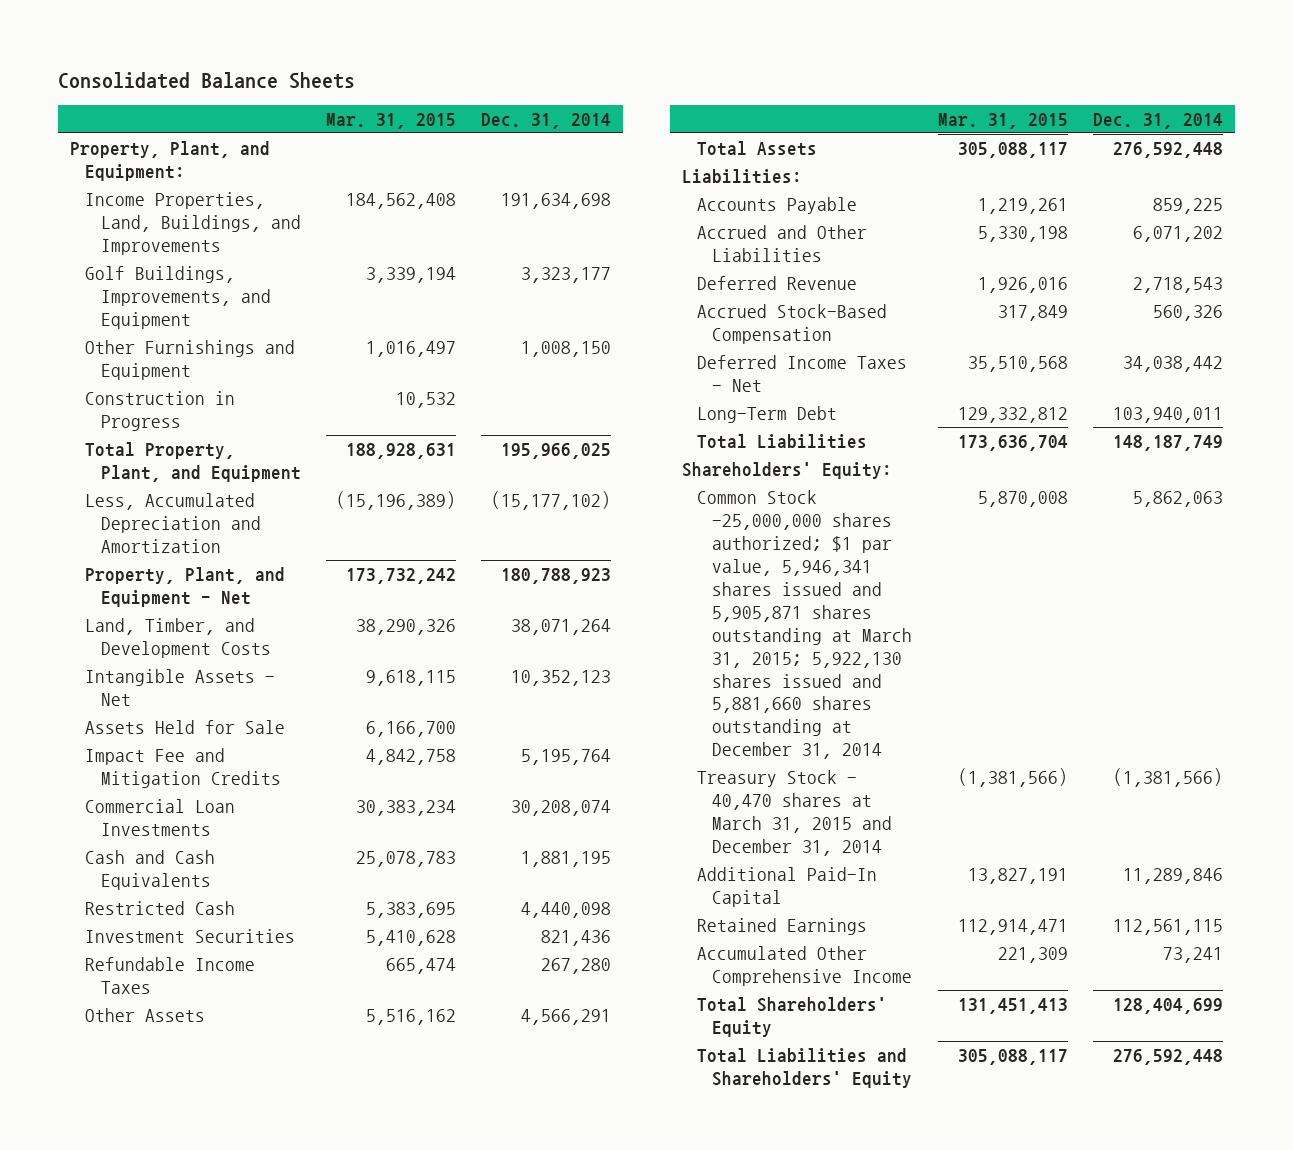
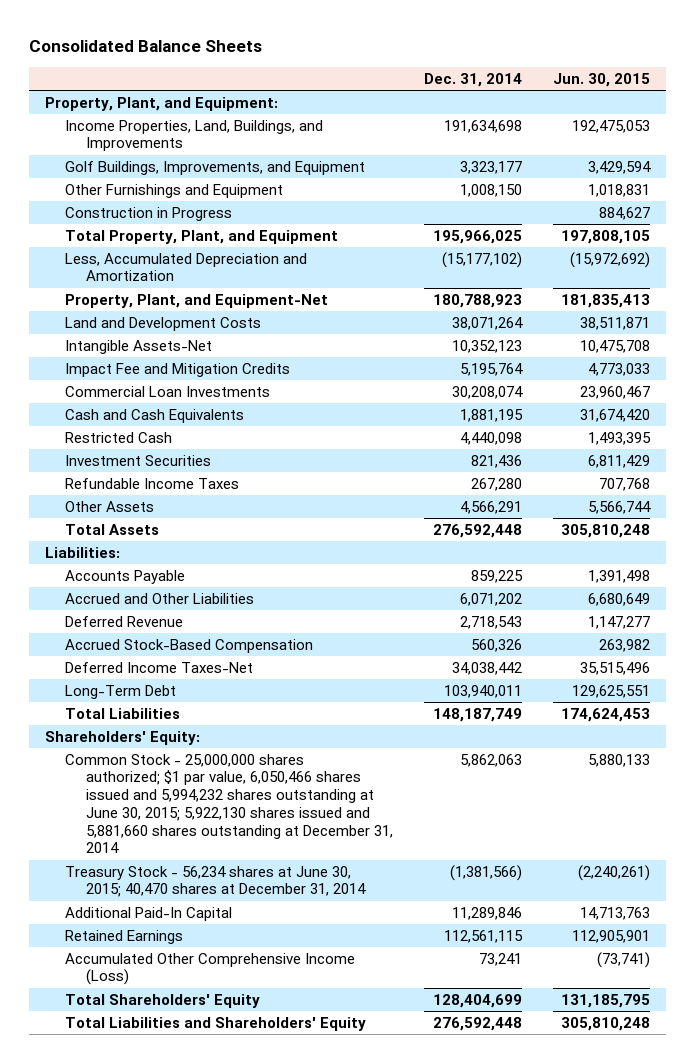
- | Mar. 31, 2015 | Dec. 31, 2014
+ | Dec. 31, 2014 | Jun. 30, 2015
- Property, Plant, and Equipment - Net | 173,732,242 | 180,788,923
- Land, Timber, and Development Costs | 38,290,326 | 38,071,264
- Intangible Assets - Net | 9,618,115 | 10,352,123
- Assets Held for Sale | 6,166,700 |
+ Property, Plant, and Equipment-Net | 180,788,923 | 181,835,413
+ Land and Development Costs | 38,071,264 | 38,511,871
+ Intangible Assets-Net | 10,352,123 | 10,475,708
- Deferred Income Taxes - Net | 35,510,568 | 34,038,442
+ Deferred Income Taxes-Net | 34,038,442 | 35,515,496
- Common Stock -25,000,000 shares authorized; $1 par value, 5,946,341 shares issued and 5,905,871 shares outstanding at March 31, 2015; 5,922,130 shares issued and 5,881,660 shares outstanding at December 31, 2014 | 5,870,008 | 5,862,063
- Treasury Stock - 40,470 shares at March 31, 2015 and December 31, 2014 | (1,381,566) | (1,381,566)
+ Common Stock - 25,000,000 shares authorized; $1 par value, 6,050,466 shares issued and 5,994,232 shares outstanding at June 30, 2015; 5,922,130 shares issued and 5,881,660 shares outstanding at December 31, 2014 | 5,862,063 | 5,880,133
+ Treasury Stock - 56,234 shares at June 30, 2015; 40,470 shares at December 31, 2014 | (1,381,566) | (2,240,261)
- Accumulated Other Comprehensive Income | 221,309 | 73,241
+ Accumulated Other Comprehensive Income (Loss) | 73,241 | (73,741)

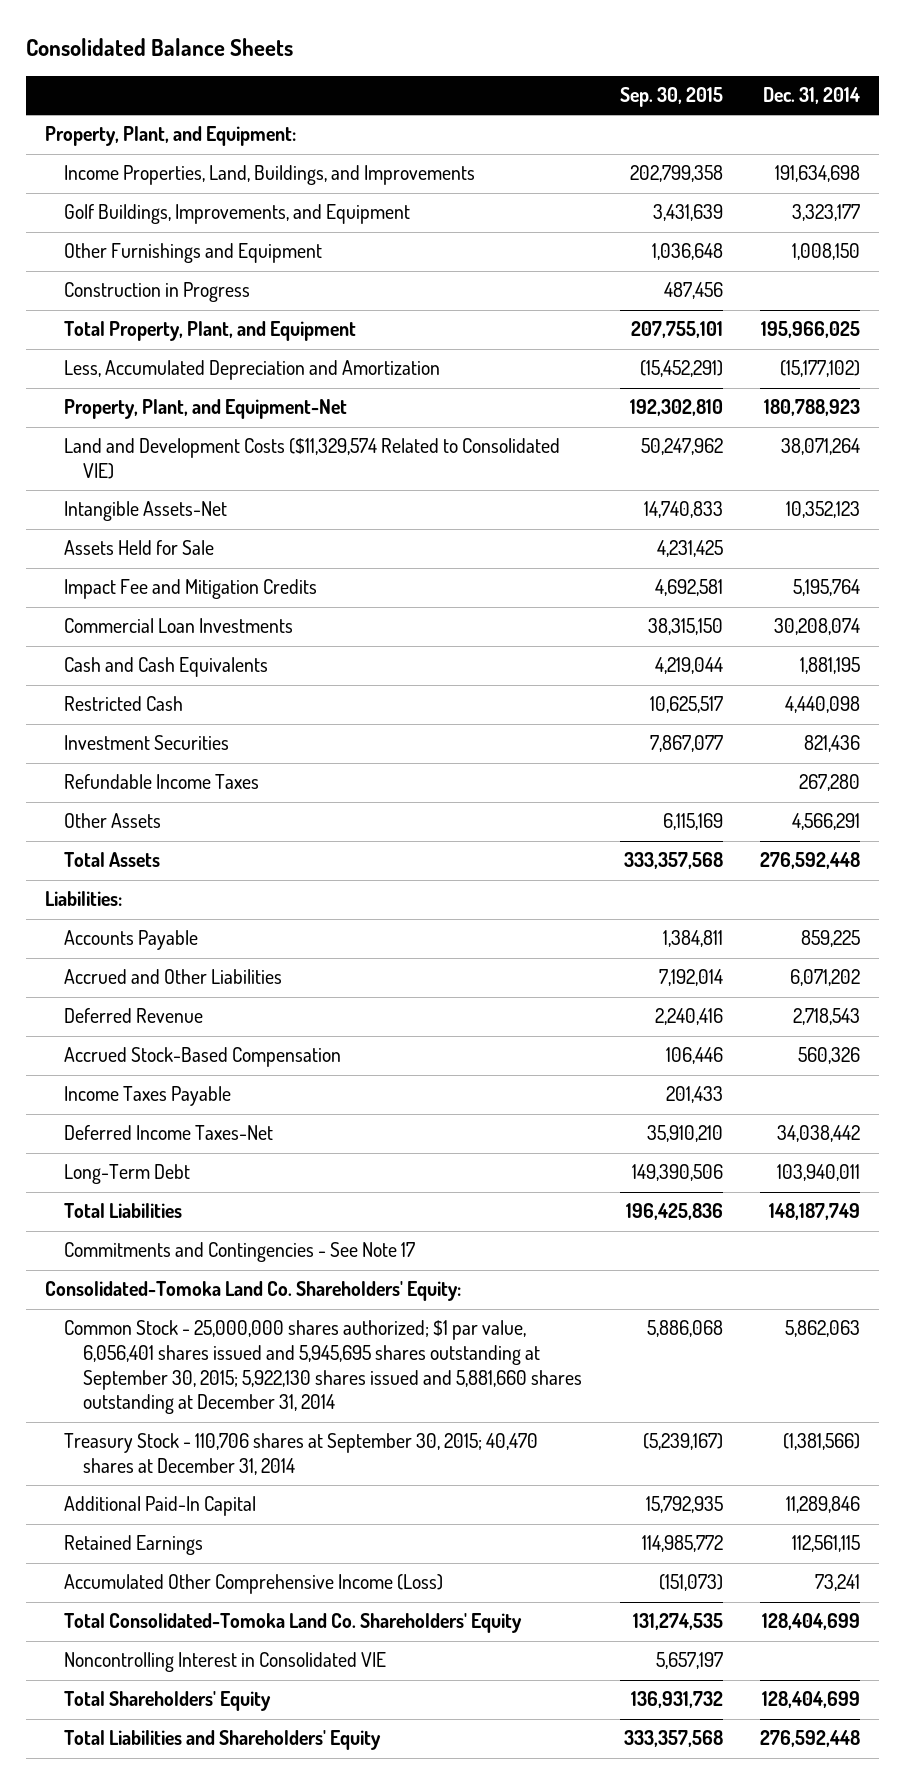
- | Dec. 31, 2014 | Jun. 30, 2015
+ | Sep. 30, 2015 | Dec. 31, 2014
- Land and Development Costs | 38,071,264 | 38,511,871
+ Land and Development Costs ($11,329,574 Related to Consolidated VIE) | 50,247,962 | 38,071,264
+ Assets Held for Sale | 4,231,425 |
+ Income Taxes Payable | 201,433 |
- Shareholders' Equity:
- Common Stock - 25,000,000 shares authorized; $1 par value, 6,050,466 shares issued and 5,994,232 shares outstanding at June 30, 2015; 5,922,130 shares issued and 5,881,660 shares outstanding at December 31, 2014 | 5,862,063 | 5,880,133
- Treasury Stock - 56,234 shares at June 30, 2015; 40,470 shares at December 31, 2014 | (1,381,566) | (2,240,261)
+ Commitments and Contingencies - See Note 17
+ Consolidated-Tomoka Land Co. Shareholders' Equity:
+ Common Stock - 25,000,000 shares authorized; $1 par value, 6,056,401 shares issued and 5,945,695 shares outstanding at September 30, 2015; 5,922,130 shares issued and 5,881,660 shares outstanding at December 31, 2014 | 5,886,068 | 5,862,063
+ Treasury Stock - 110,706 shares at September 30, 2015; 40,470 shares at December 31, 2014 | (5,239,167) | (1,381,566)
+ Total Consolidated-Tomoka Land Co. Shareholders' Equity | 131,274,535 | 128,404,699
+ Noncontrolling Interest in Consolidated VIE | 5,657,197 |

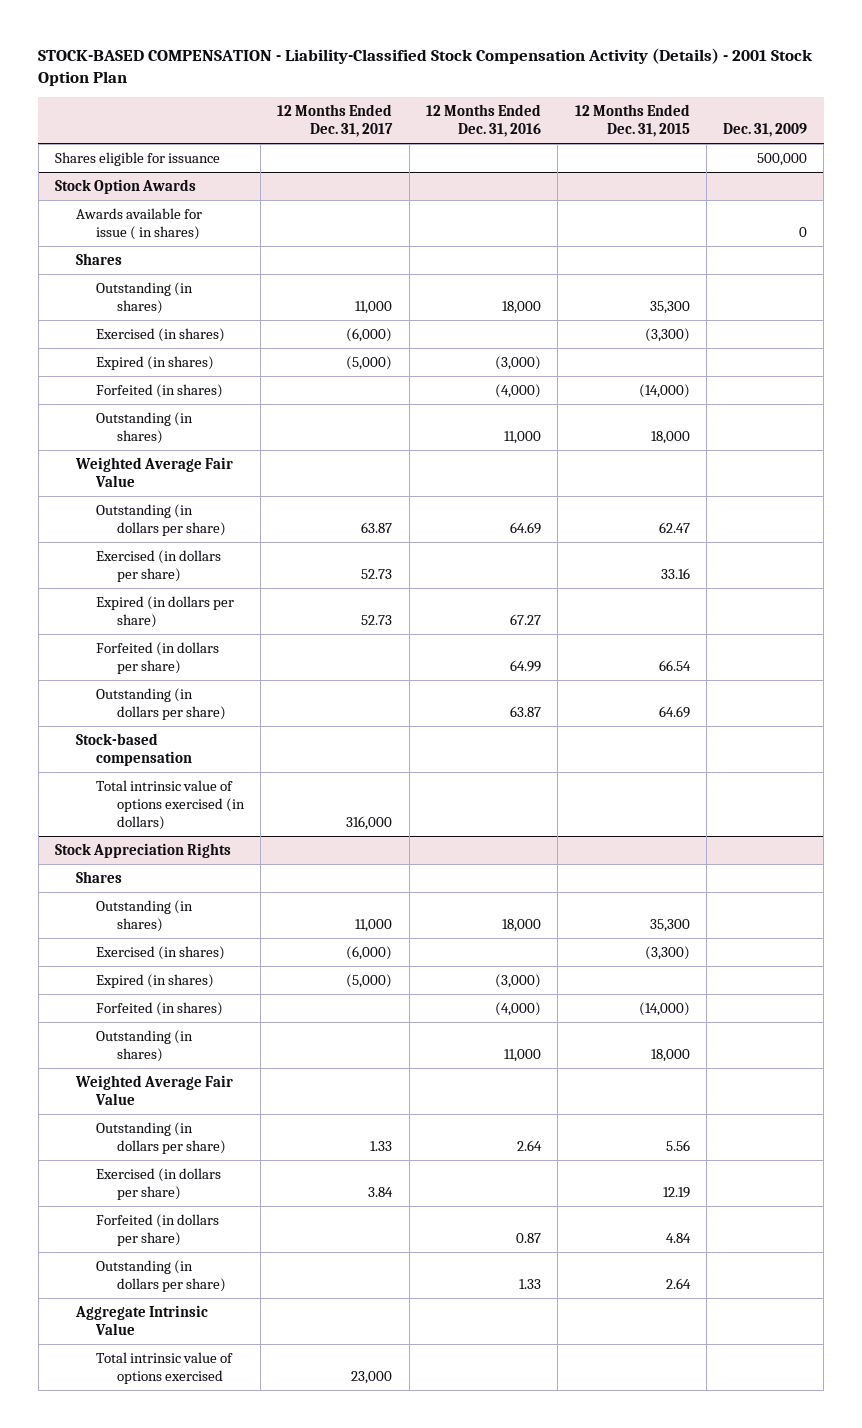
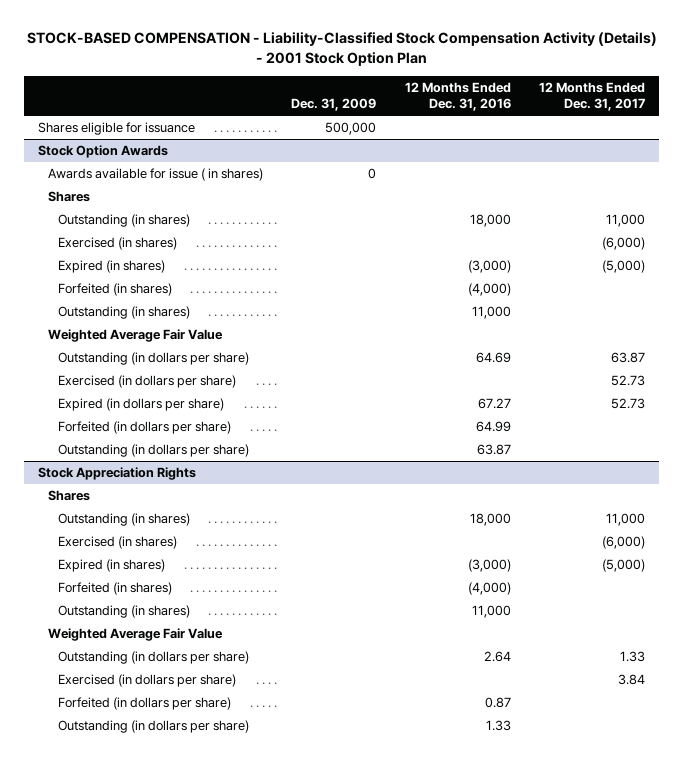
- | 12 Months Ended Dec. 31, 2017 | 12 Months Ended Dec. 31, 2016 | 12 Months Ended Dec. 31, 2015 | Dec. 31, 2009
+ | Dec. 31, 2009 | 12 Months Ended Dec. 31, 2016 | 12 Months Ended Dec. 31, 2017
@ Stock Option Awards
- Stock-based compensation
- Total intrinsic value of options exercised (in dollars) | 316,000 | | |
@ Stock Appreciation Rights
- Aggregate Intrinsic Value
- Total intrinsic value of options exercised | 23,000 | | |

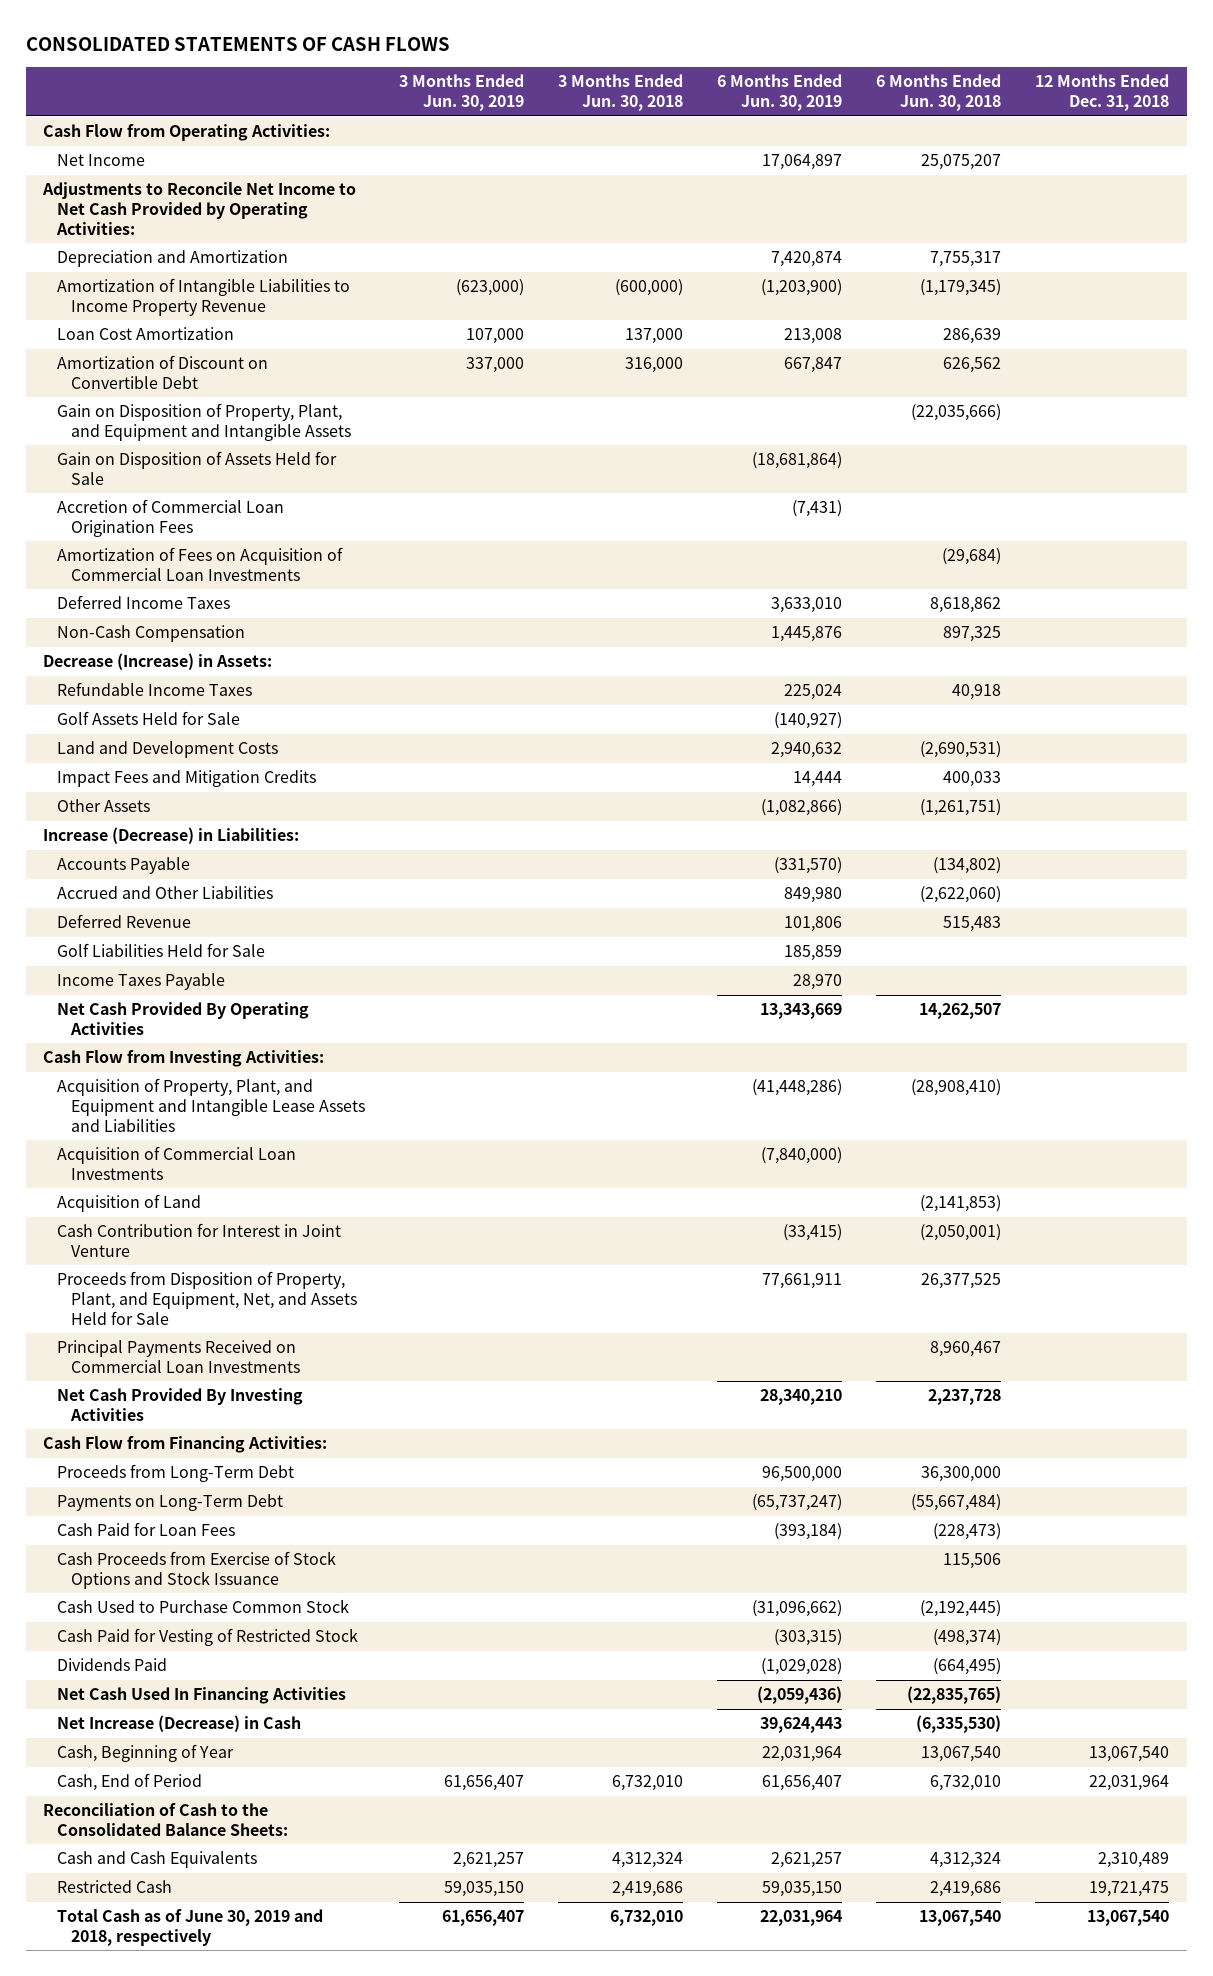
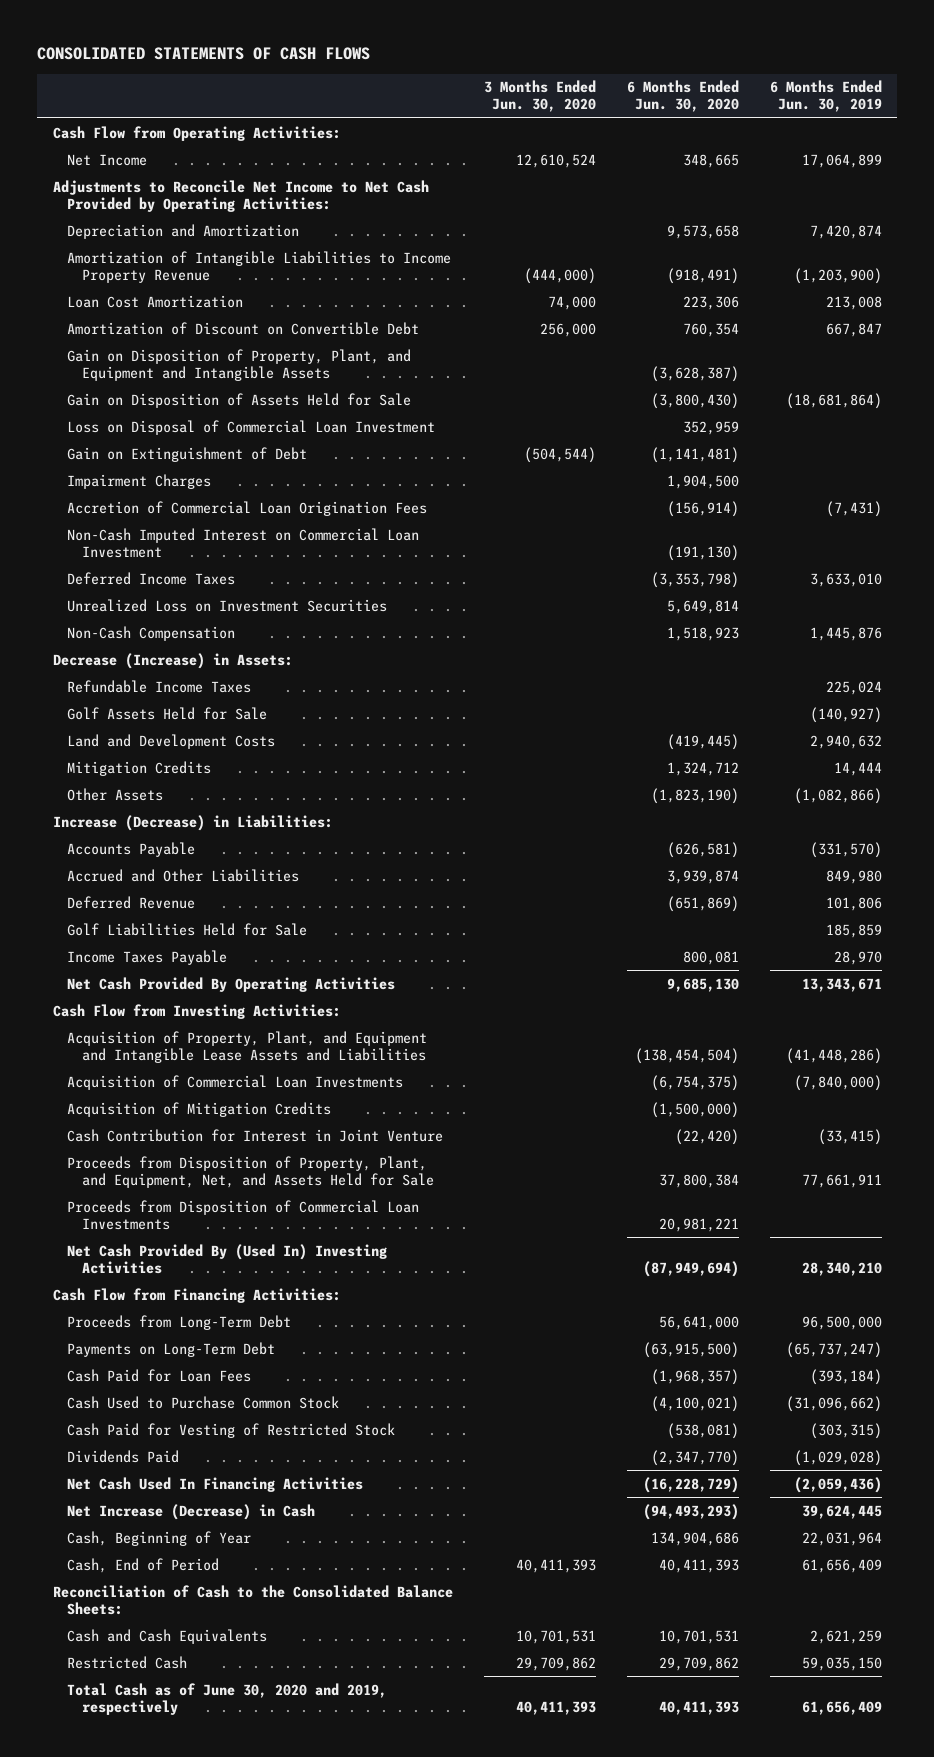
- | 3 Months Ended Jun. 30, 2019 | 3 Months Ended Jun. 30, 2018 | 6 Months Ended Jun. 30, 2019 | 6 Months Ended Jun. 30, 2018 | 12 Months Ended Dec. 31, 2018
+ | 3 Months Ended Jun. 30, 2020 | 6 Months Ended Jun. 30, 2020 | 6 Months Ended Jun. 30, 2019
- Net Income | | | 17,064,897 | 25,075,207 |
+ Net Income | 12,610,524 | 348,665 | 17,064,899
+ Loss on Disposal of Commercial Loan Investment | | 352,959 |
+ Gain on Extinguishment of Debt | (504,544) | (1,141,481) |
+ Impairment Charges | | 1,904,500 |
- Amortization of Fees on Acquisition of Commercial Loan Investments | | | | (29,684) |
+ Non-Cash Imputed Interest on Commercial Loan Investment | | (191,130) |
+ Unrealized Loss on Investment Securities | | 5,649,814 |
- Impact Fees and Mitigation Credits | | | 14,444 | 400,033 |
+ Mitigation Credits | | 1,324,712 | 14,444
- Net Cash Provided By Operating Activities | | | 13,343,669 | 14,262,507 |
+ Net Cash Provided By Operating Activities | | 9,685,130 | 13,343,671
- Acquisition of Land | | | | (2,141,853) |
+ Acquisition of Mitigation Credits | | (1,500,000) |
- Principal Payments Received on Commercial Loan Investments | | | | 8,960,467 |
- Net Cash Provided By Investing Activities | | | 28,340,210 | 2,237,728 |
+ Proceeds from Disposition of Commercial Loan Investments | | 20,981,221 |
+ Net Cash Provided By (Used In) Investing Activities | | (87,949,694) | 28,340,210
- Cash Proceeds from Exercise of Stock Options and Stock Issuance | | | | 115,506 |
- Net Increase (Decrease) in Cash | | | 39,624,443 | (6,335,530) |
+ Net Increase (Decrease) in Cash | | (94,493,293) | 39,624,445
- Cash, End of Period | 61,656,407 | 6,732,010 | 61,656,407 | 6,732,010 | 22,031,964
+ Cash, End of Period | 40,411,393 | 40,411,393 | 61,656,409
- Cash and Cash Equivalents | 2,621,257 | 4,312,324 | 2,621,257 | 4,312,324 | 2,310,489
+ Cash and Cash Equivalents | 10,701,531 | 10,701,531 | 2,621,259
- Total Cash as of June 30, 2019 and 2018, respectively | 61,656,407 | 6,732,010 | 22,031,964 | 13,067,540 | 13,067,540
+ Total Cash as of June 30, 2020 and 2019, respectively | 40,411,393 | 40,411,393 | 61,656,409

